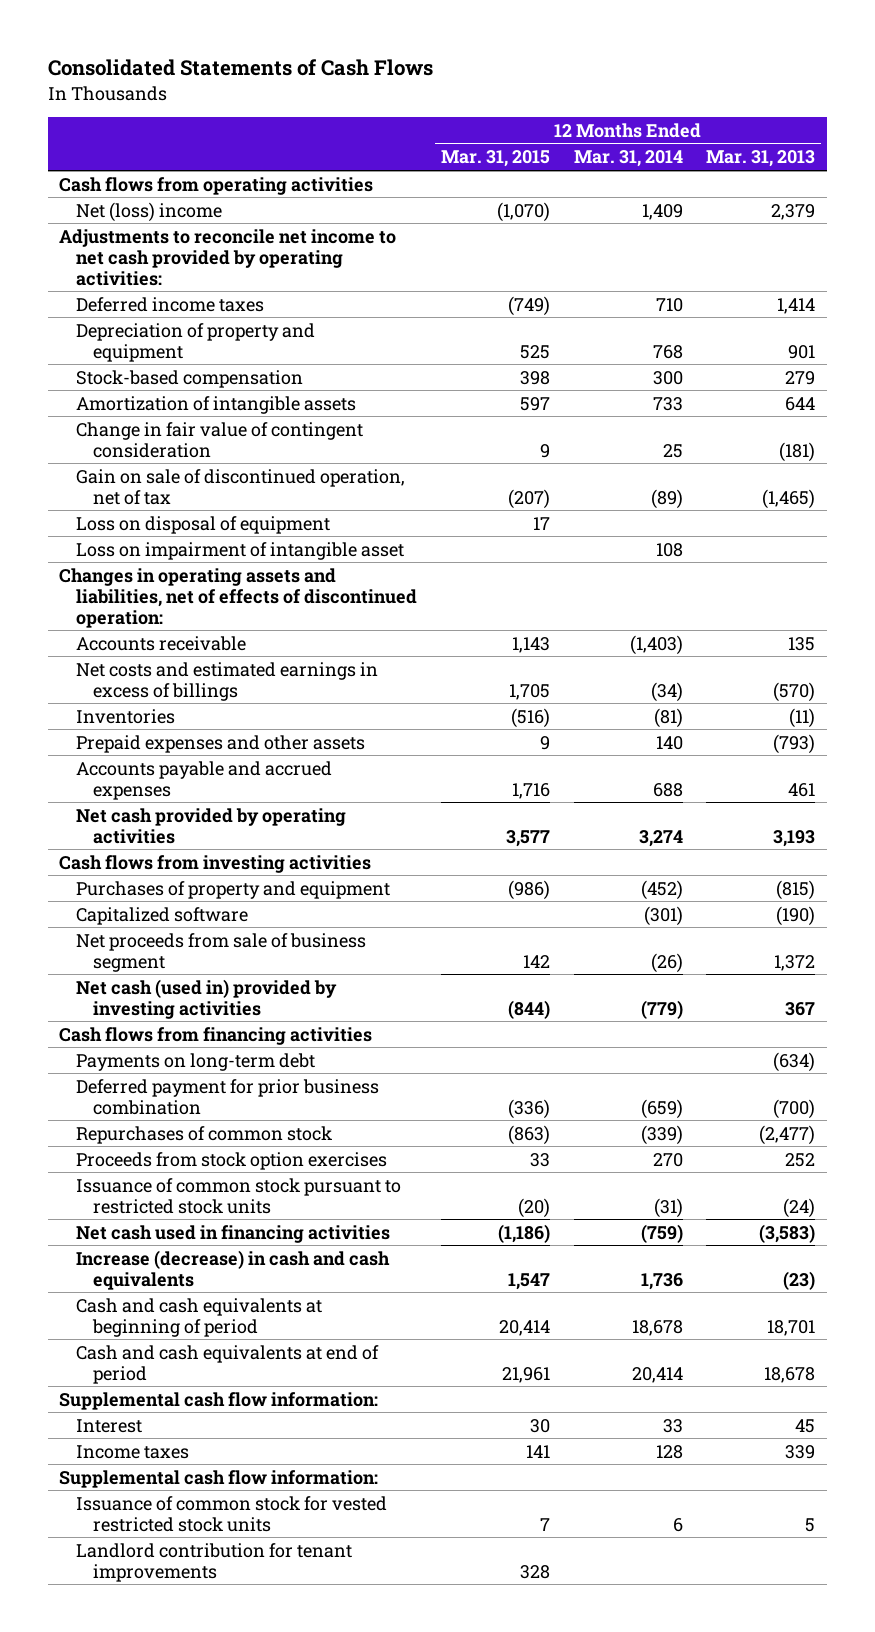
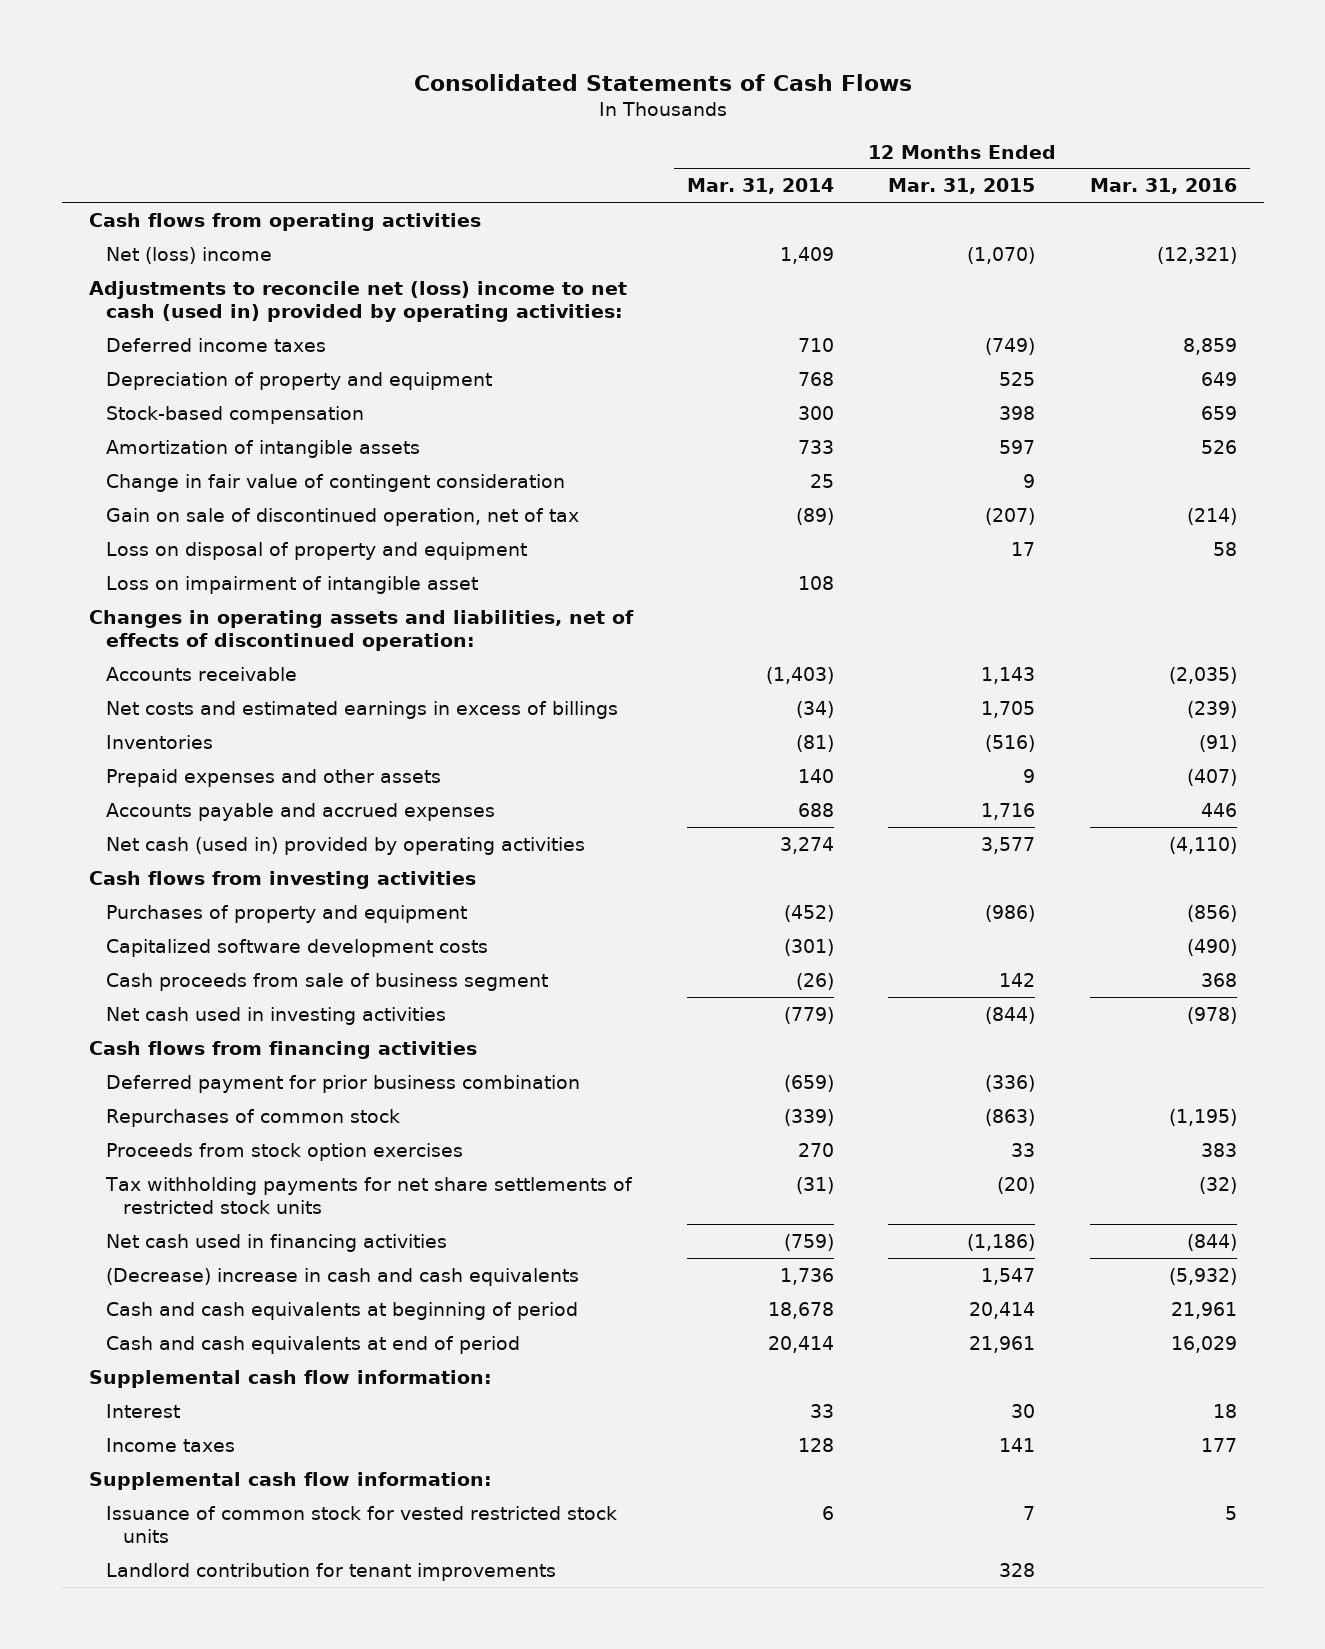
- | 12 Months Ended Mar. 31, 2015 | 12 Months Ended Mar. 31, 2014 | 12 Months Ended Mar. 31, 2013
+ | 12 Months Ended Mar. 31, 2014 | 12 Months Ended Mar. 31, 2015 | 12 Months Ended Mar. 31, 2016
- Adjustments to reconcile net income to net cash provided by operating activities:
+ Adjustments to reconcile net (loss) income to net cash (used in) provided by operating activities:
- Loss on disposal of equipment | 17 | |
+ Loss on disposal of property and equipment | | 17 | 58
- Net cash provided by operating activities | 3,577 | 3,274 | 3,193
+ Net cash (used in) provided by operating activities | 3,274 | 3,577 | (4,110)
- Capitalized software | | (301) | (190)
- Net proceeds from sale of business segment | 142 | (26) | 1,372
- Net cash (used in) provided by investing activities | (844) | (779) | 367
+ Capitalized software development costs | (301) | | (490)
+ Cash proceeds from sale of business segment | (26) | 142 | 368
+ Net cash used in investing activities | (779) | (844) | (978)
- Payments on long-term debt | | | (634)
- Issuance of common stock pursuant to restricted stock units | (20) | (31) | (24)
+ Tax withholding payments for net share settlements of restricted stock units | (31) | (20) | (32)
- Increase (decrease) in cash and cash equivalents | 1,547 | 1,736 | (23)
+ (Decrease) increase in cash and cash equivalents | 1,736 | 1,547 | (5,932)

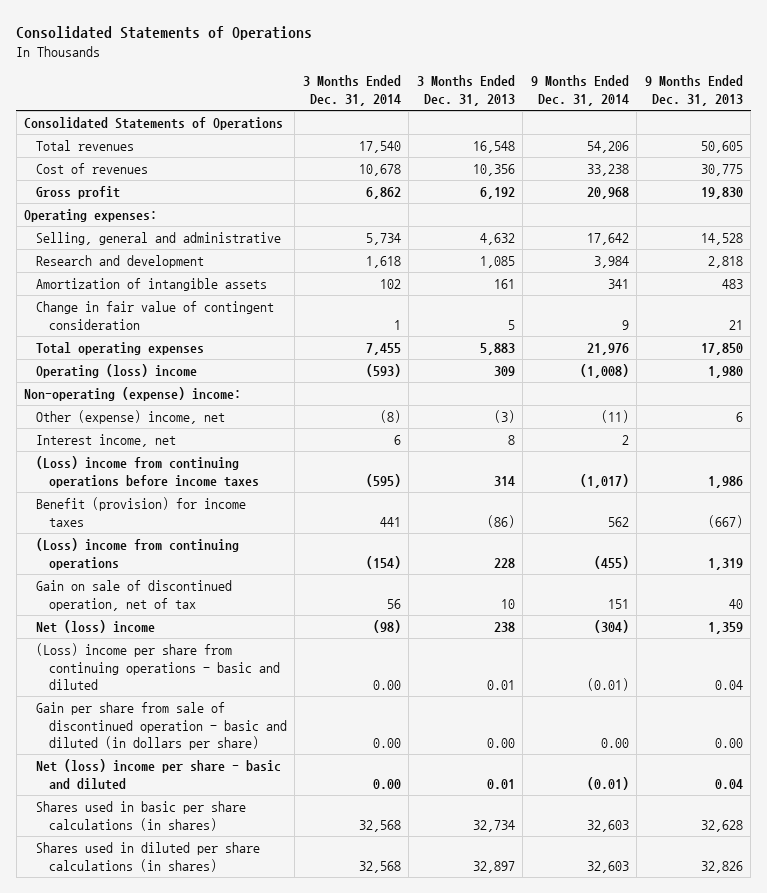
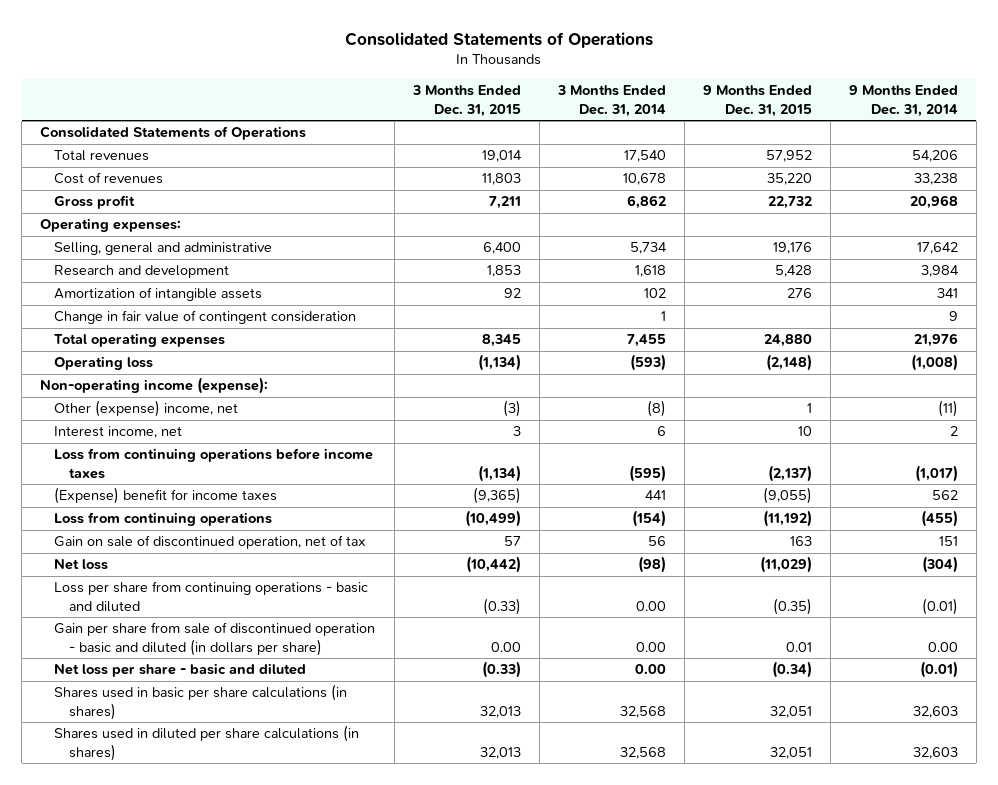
- | 3 Months Ended Dec. 31, 2014 | 3 Months Ended Dec. 31, 2013 | 9 Months Ended Dec. 31, 2014 | 9 Months Ended Dec. 31, 2013
+ | 3 Months Ended Dec. 31, 2015 | 3 Months Ended Dec. 31, 2014 | 9 Months Ended Dec. 31, 2015 | 9 Months Ended Dec. 31, 2014
- Operating (loss) income | (593) | 309 | (1,008) | 1,980
- Non-operating (expense) income:
+ Operating loss | (1,134) | (593) | (2,148) | (1,008)
+ Non-operating income (expense):
- (Loss) income from continuing operations before income taxes | (595) | 314 | (1,017) | 1,986
- Benefit (provision) for income taxes | 441 | (86) | 562 | (667)
- (Loss) income from continuing operations | (154) | 228 | (455) | 1,319
+ Loss from continuing operations before income taxes | (1,134) | (595) | (2,137) | (1,017)
+ (Expense) benefit for income taxes | (9,365) | 441 | (9,055) | 562
+ Loss from continuing operations | (10,499) | (154) | (11,192) | (455)
- Net (loss) income | (98) | 238 | (304) | 1,359
- (Loss) income per share from continuing operations - basic and diluted | 0.00 | 0.01 | (0.01) | 0.04
+ Net loss | (10,442) | (98) | (11,029) | (304)
+ Loss per share from continuing operations - basic and diluted | (0.33) | 0.00 | (0.35) | (0.01)
- Net (loss) income per share - basic and diluted | 0.00 | 0.01 | (0.01) | 0.04
+ Net loss per share - basic and diluted | (0.33) | 0.00 | (0.34) | (0.01)

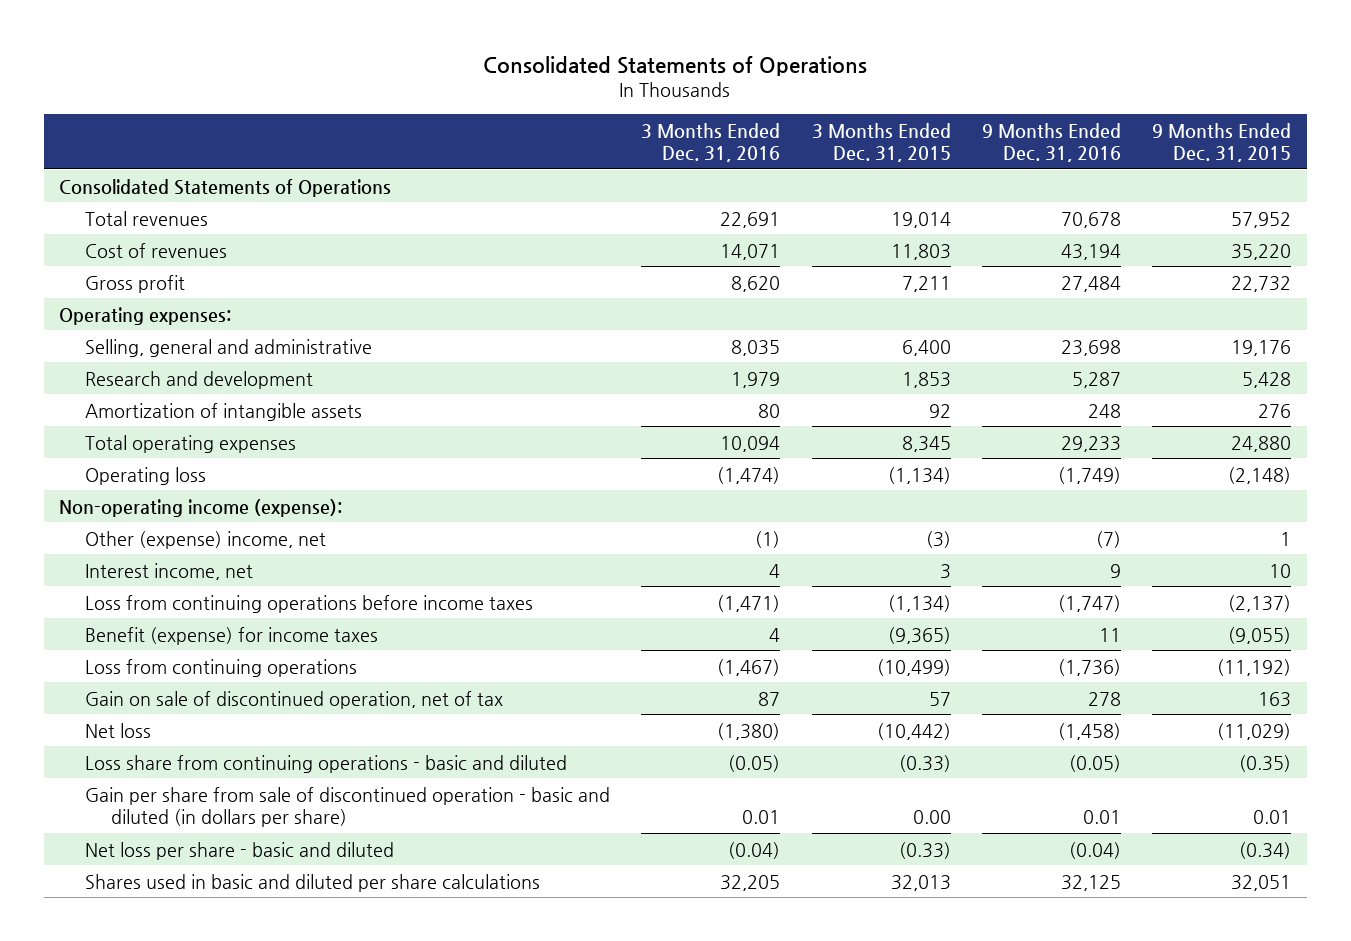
- | 3 Months Ended Dec. 31, 2015 | 3 Months Ended Dec. 31, 2014 | 9 Months Ended Dec. 31, 2015 | 9 Months Ended Dec. 31, 2014
+ | 3 Months Ended Dec. 31, 2016 | 3 Months Ended Dec. 31, 2015 | 9 Months Ended Dec. 31, 2016 | 9 Months Ended Dec. 31, 2015
- Change in fair value of contingent consideration | | 1 | | 9
- (Expense) benefit for income taxes | (9,365) | 441 | (9,055) | 562
+ Benefit (expense) for income taxes | 4 | (9,365) | 11 | (9,055)
- Loss per share from continuing operations - basic and diluted | (0.33) | 0.00 | (0.35) | (0.01)
+ Loss share from continuing operations - basic and diluted | (0.05) | (0.33) | (0.05) | (0.35)
- Shares used in basic per share calculations (in shares) | 32,013 | 32,568 | 32,051 | 32,603
- Shares used in diluted per share calculations (in shares) | 32,013 | 32,568 | 32,051 | 32,603
+ Shares used in basic and diluted per share calculations | 32,205 | 32,013 | 32,125 | 32,051

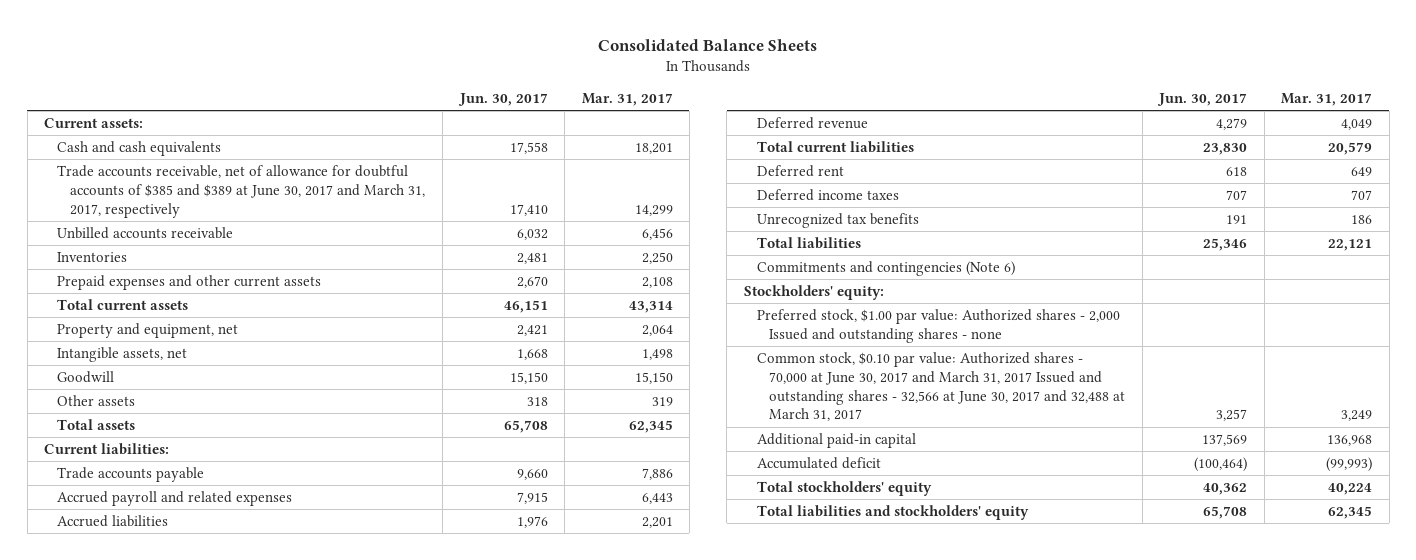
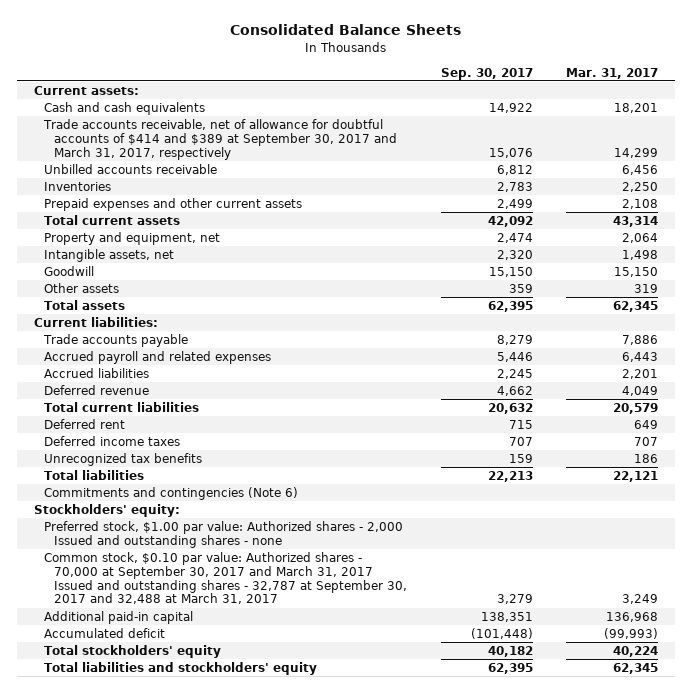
- | Jun. 30, 2017 | Mar. 31, 2017
+ | Sep. 30, 2017 | Mar. 31, 2017
- Trade accounts receivable, net of allowance for doubtful accounts of $385 and $389 at June 30, 2017 and March 31, 2017, respectively | 17,410 | 14,299
+ Trade accounts receivable, net of allowance for doubtful accounts of $414 and $389 at September 30, 2017 and March 31, 2017, respectively | 15,076 | 14,299
- Common stock, $0.10 par value: Authorized shares - 70,000 at June 30, 2017 and March 31, 2017 Issued and outstanding shares - 32,566 at June 30, 2017 and 32,488 at March 31, 2017 | 3,257 | 3,249
+ Common stock, $0.10 par value: Authorized shares - 70,000 at September 30, 2017 and March 31, 2017 Issued and outstanding shares - 32,787 at September 30, 2017 and 32,488 at March 31, 2017 | 3,279 | 3,249

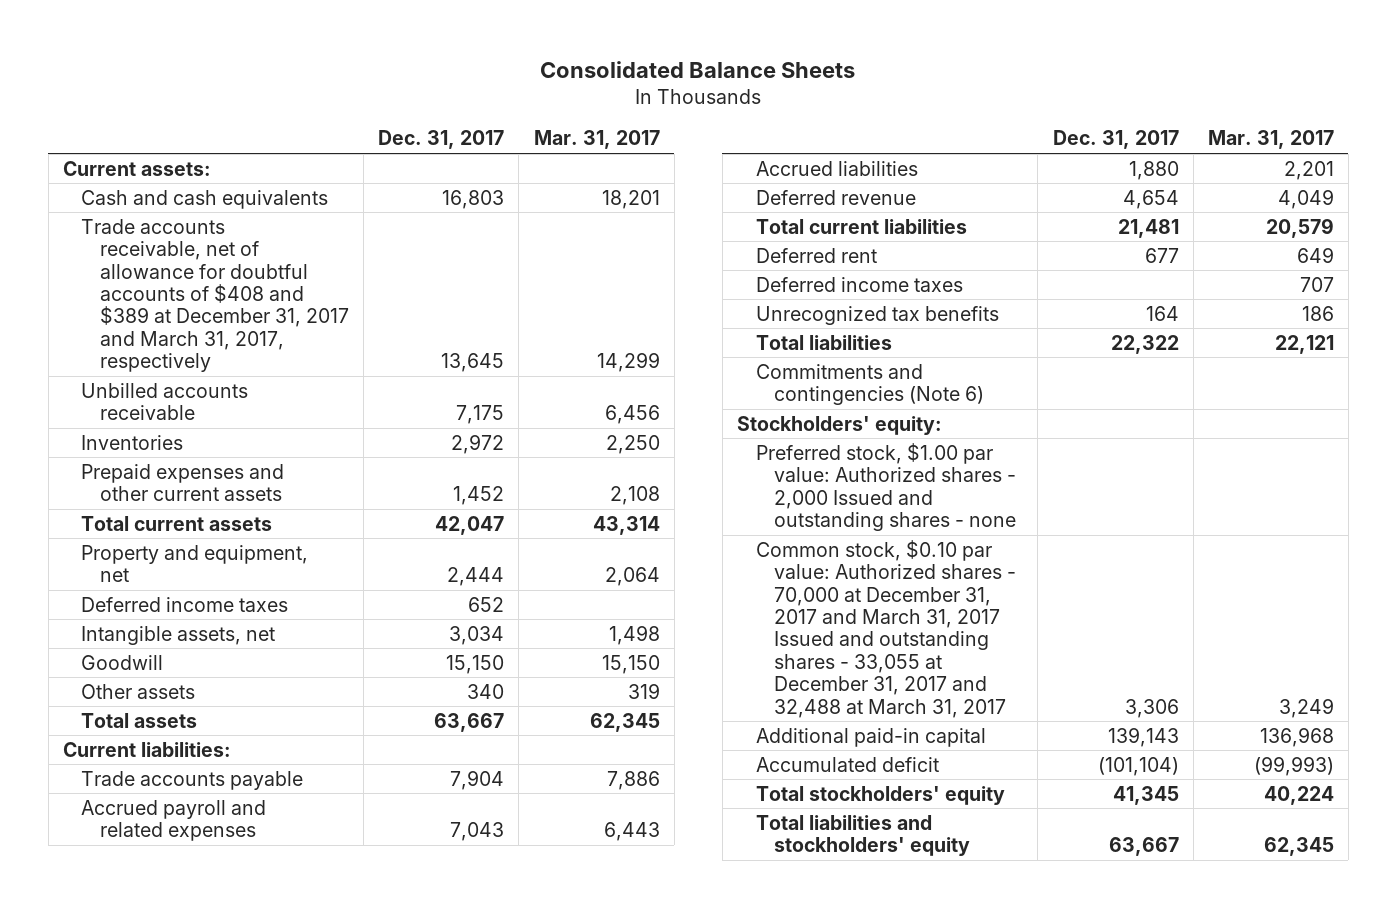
- | Sep. 30, 2017 | Mar. 31, 2017
+ | Dec. 31, 2017 | Mar. 31, 2017
- Trade accounts receivable, net of allowance for doubtful accounts of $414 and $389 at September 30, 2017 and March 31, 2017, respectively | 15,076 | 14,299
+ Trade accounts receivable, net of allowance for doubtful accounts of $408 and $389 at December 31, 2017 and March 31, 2017, respectively | 13,645 | 14,299
+ Deferred income taxes | 652 |
- Common stock, $0.10 par value: Authorized shares - 70,000 at September 30, 2017 and March 31, 2017 Issued and outstanding shares - 32,787 at September 30, 2017 and 32,488 at March 31, 2017 | 3,279 | 3,249
+ Common stock, $0.10 par value: Authorized shares - 70,000 at December 31, 2017 and March 31, 2017 Issued and outstanding shares - 33,055 at December 31, 2017 and 32,488 at March 31, 2017 | 3,306 | 3,249

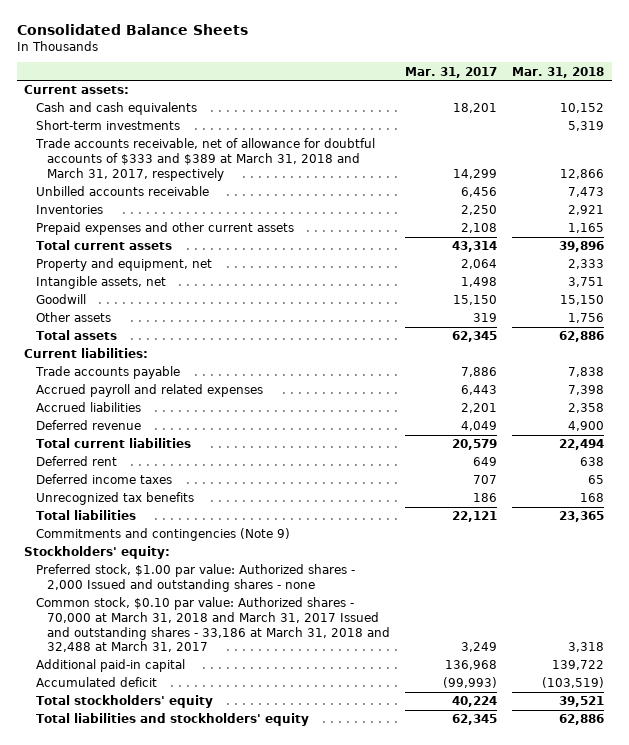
- | Dec. 31, 2017 | Mar. 31, 2017
+ | Mar. 31, 2017 | Mar. 31, 2018
- Trade accounts receivable, net of allowance for doubtful accounts of $408 and $389 at December 31, 2017 and March 31, 2017, respectively | 13,645 | 14,299
+ Short-term investments | | 5,319
+ Trade accounts receivable, net of allowance for doubtful accounts of $333 and $389 at March 31, 2018 and March 31, 2017, respectively | 14,299 | 12,866
- Deferred income taxes | 652 |
- Commitments and contingencies (Note 6)
+ Commitments and contingencies (Note 9)
- Common stock, $0.10 par value: Authorized shares - 70,000 at December 31, 2017 and March 31, 2017 Issued and outstanding shares - 33,055 at December 31, 2017 and 32,488 at March 31, 2017 | 3,306 | 3,249
+ Common stock, $0.10 par value: Authorized shares - 70,000 at March 31, 2018 and March 31, 2017 Issued and outstanding shares - 33,186 at March 31, 2018 and 32,488 at March 31, 2017 | 3,249 | 3,318

